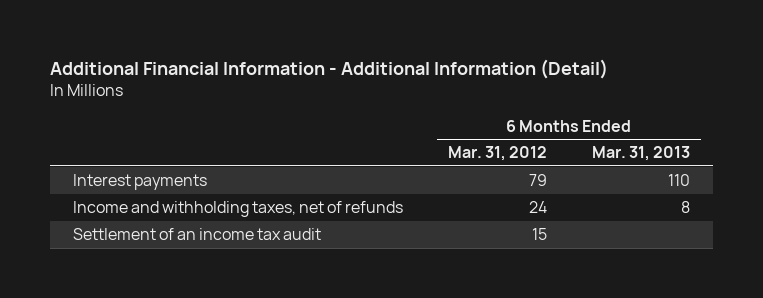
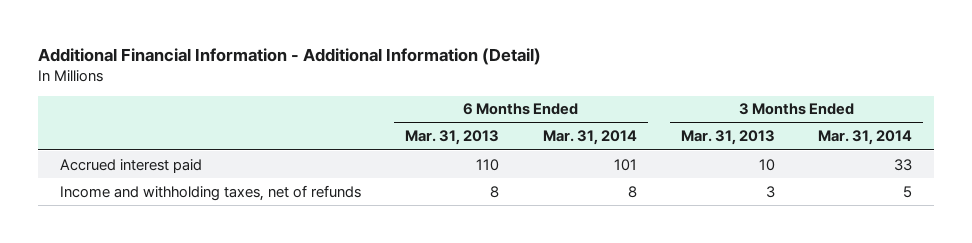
- | 6 Months Ended Mar. 31, 2012 | 6 Months Ended Mar. 31, 2013
+ | 6 Months Ended Mar. 31, 2013 | 6 Months Ended Mar. 31, 2014 | 3 Months Ended Mar. 31, 2013 | 3 Months Ended Mar. 31, 2014
- Interest payments | 79 | 110
+ Accrued interest paid | 110 | 101 | 10 | 33
- Settlement of an income tax audit | 15 |

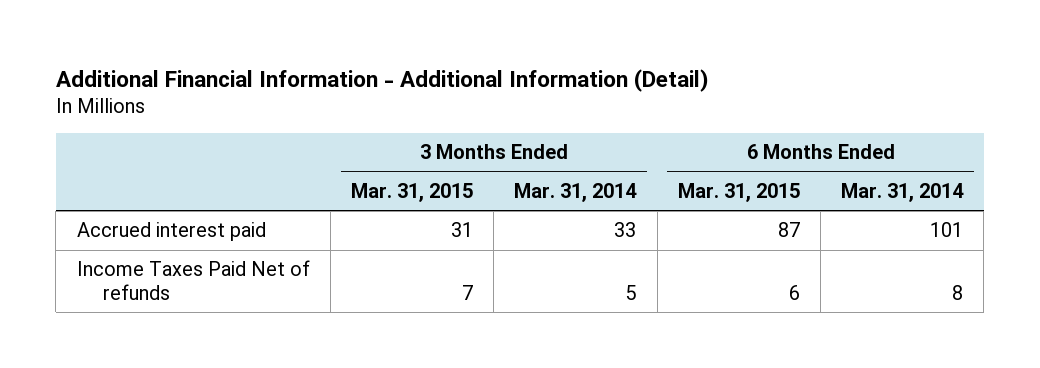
- | 6 Months Ended Mar. 31, 2013 | 6 Months Ended Mar. 31, 2014 | 3 Months Ended Mar. 31, 2013 | 3 Months Ended Mar. 31, 2014
+ | 3 Months Ended Mar. 31, 2015 | 3 Months Ended Mar. 31, 2014 | 6 Months Ended Mar. 31, 2015 | 6 Months Ended Mar. 31, 2014
- Income and withholding taxes, net of refunds | 8 | 8 | 3 | 5
+ Income Taxes Paid Net of refunds | 7 | 5 | 6 | 8

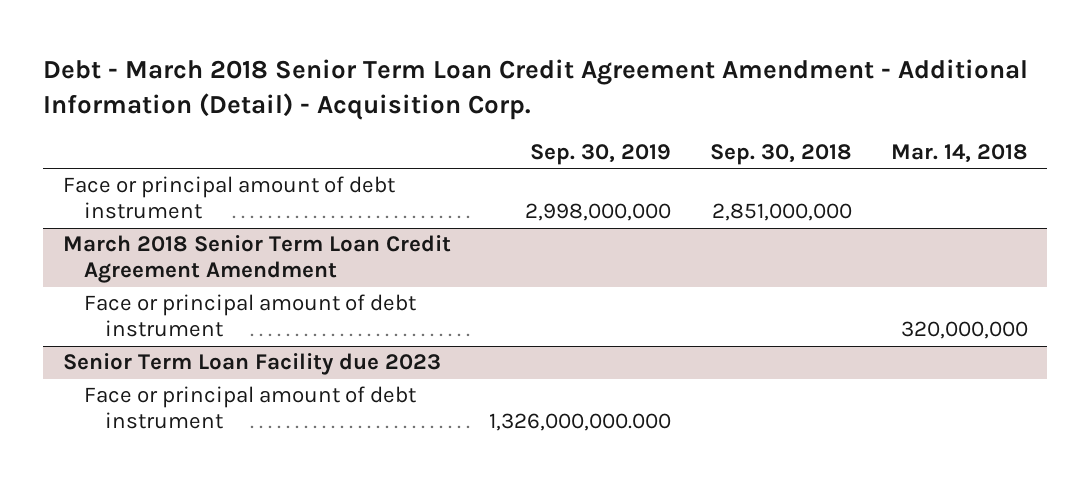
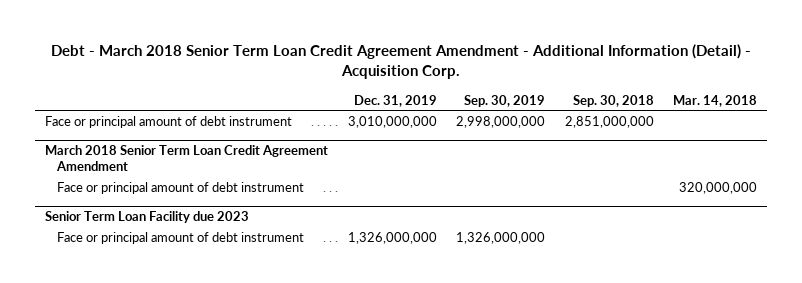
- | Sep. 30, 2019 | Sep. 30, 2018 | Mar. 14, 2018
+ | Dec. 31, 2019 | Sep. 30, 2019 | Sep. 30, 2018 | Mar. 14, 2018
@ Senior Term Loan Facility due 2023
- Face or principal amount of debt instrument | 1,326,000,000.000 | |
+ Face or principal amount of debt instrument | 1,326,000,000 | 1,326,000,000 | |

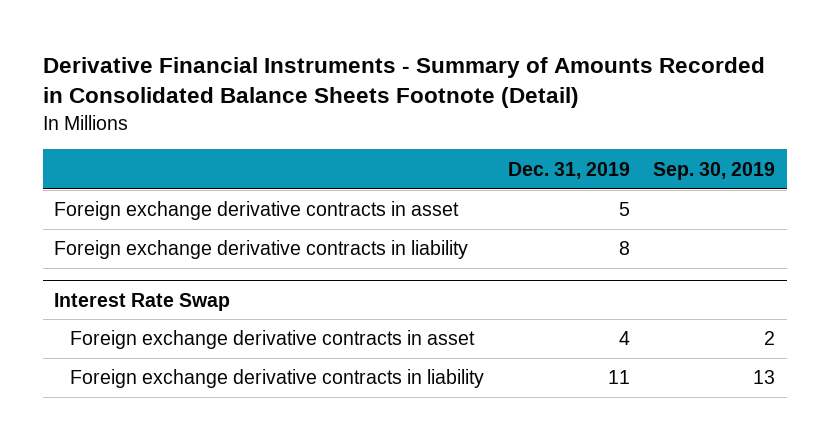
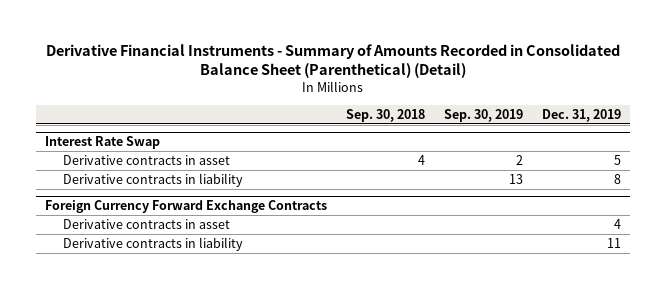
- Derivative Financial Instruments - Summary of Amounts Recorded in Consolidated Balance Sheets Footnote (Detail)
+ Derivative Financial Instruments - Summary of Amounts Recorded in Consolidated Balance Sheet (Parenthetical) (Detail)
- | Dec. 31, 2019 | Sep. 30, 2019
+ | Sep. 30, 2018 | Sep. 30, 2019 | Dec. 31, 2019
- Foreign exchange derivative contracts in asset | 5 |
- Foreign exchange derivative contracts in liability | 8 |
@ Interest Rate Swap
- Foreign exchange derivative contracts in asset | 4 | 2
- Foreign exchange derivative contracts in liability | 11 | 13
+ Derivative contracts in asset | 4 | 2 | 5
+ Derivative contracts in liability | | 13 | 8
+ Foreign Currency Forward Exchange Contracts
+ Derivative contracts in asset | | | 4
+ Derivative contracts in liability | | | 11

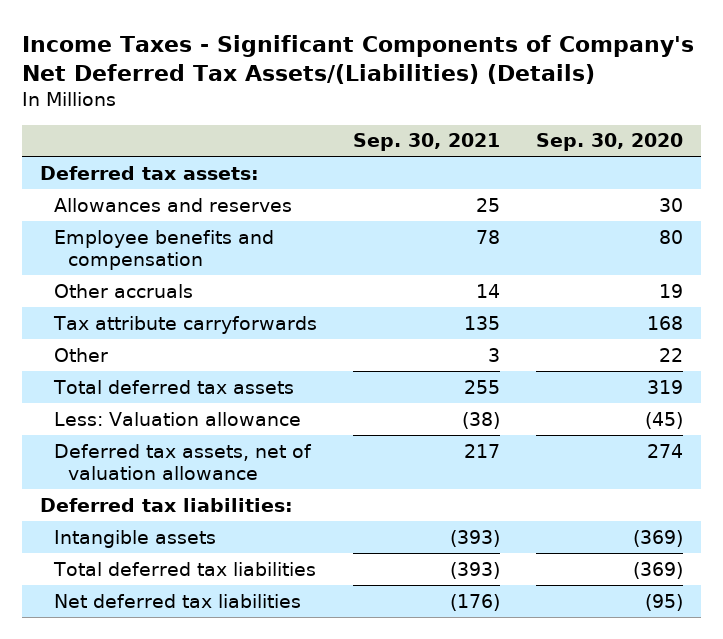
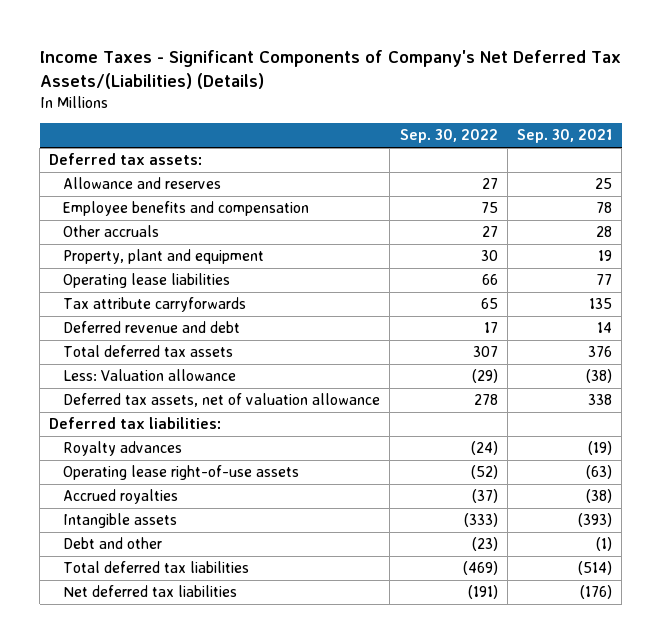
- | Sep. 30, 2021 | Sep. 30, 2020
+ | Sep. 30, 2022 | Sep. 30, 2021
- Allowances and reserves | 25 | 30
+ Allowance and reserves | 27 | 25
- Other accruals | 14 | 19
+ Other accruals | 27 | 28
+ Property, plant and equipment | 30 | 19
+ Operating lease liabilities | 66 | 77
- Other | 3 | 22
- Total deferred tax assets | 255 | 319
+ Deferred revenue and debt | 17 | 14
+ Total deferred tax assets | 307 | 376
- Deferred tax assets, net of valuation allowance | 217 | 274
+ Deferred tax assets, net of valuation allowance | 278 | 338
+ Royalty advances | (24) | (19)
+ Operating lease right-of-use assets | (52) | (63)
+ Accrued royalties | (37) | (38)
- Total deferred tax liabilities | (393) | (369)
+ Debt and other | (23) | (1)
+ Total deferred tax liabilities | (469) | (514)

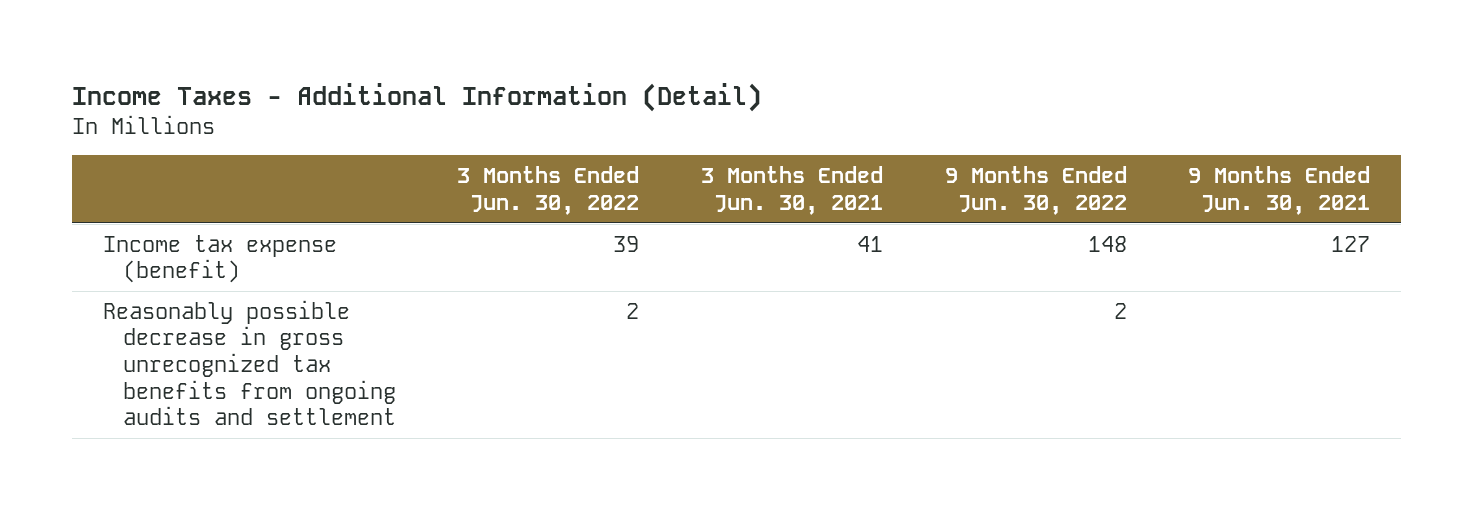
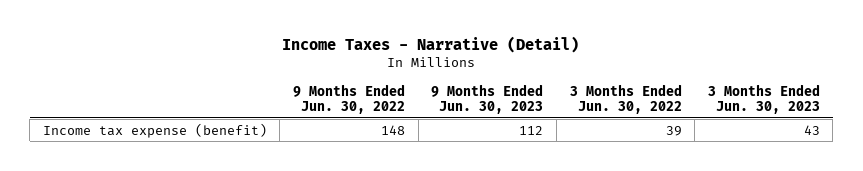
- Income Taxes - Additional Information (Detail)
+ Income Taxes - Narrative (Detail)
- | 3 Months Ended Jun. 30, 2022 | 3 Months Ended Jun. 30, 2021 | 9 Months Ended Jun. 30, 2022 | 9 Months Ended Jun. 30, 2021
+ | 9 Months Ended Jun. 30, 2022 | 9 Months Ended Jun. 30, 2023 | 3 Months Ended Jun. 30, 2022 | 3 Months Ended Jun. 30, 2023
- Reasonably possible decrease in gross unrecognized tax benefits from ongoing audits and settlement | 2 | | 2 |

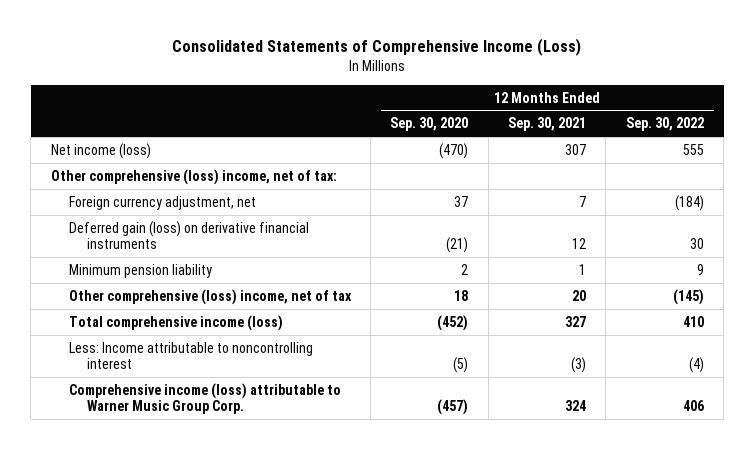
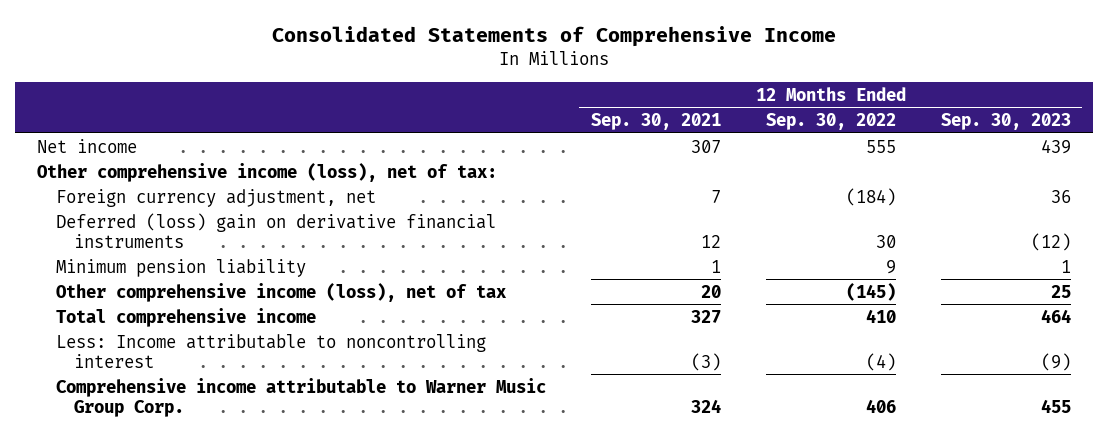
- Consolidated Statements of Comprehensive Income (Loss)
+ Consolidated Statements of Comprehensive Income
- | 12 Months Ended Sep. 30, 2020 | 12 Months Ended Sep. 30, 2021 | 12 Months Ended Sep. 30, 2022
+ | 12 Months Ended Sep. 30, 2021 | 12 Months Ended Sep. 30, 2022 | 12 Months Ended Sep. 30, 2023
- Net income (loss) | (470) | 307 | 555
- Other comprehensive (loss) income, net of tax:
+ Net income | 307 | 555 | 439
+ Other comprehensive income (loss), net of tax:
- Deferred gain (loss) on derivative financial instruments | (21) | 12 | 30
+ Deferred (loss) gain on derivative financial instruments | 12 | 30 | (12)
- Other comprehensive (loss) income, net of tax | 18 | 20 | (145)
- Total comprehensive income (loss) | (452) | 327 | 410
+ Other comprehensive income (loss), net of tax | 20 | (145) | 25
+ Total comprehensive income | 327 | 410 | 464
- Comprehensive income (loss) attributable to Warner Music Group Corp. | (457) | 324 | 406
+ Comprehensive income attributable to Warner Music Group Corp. | 324 | 406 | 455

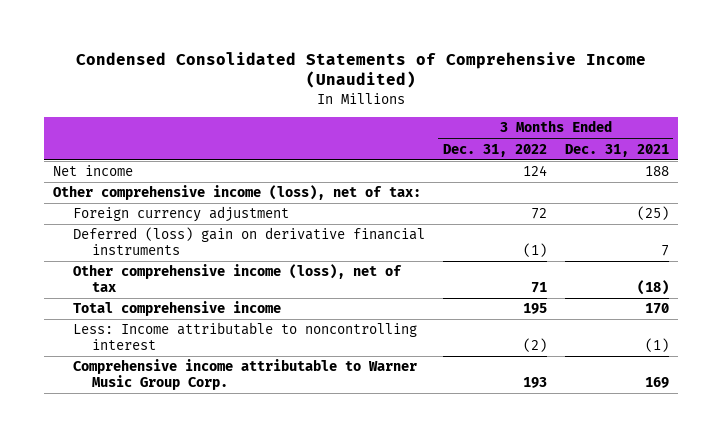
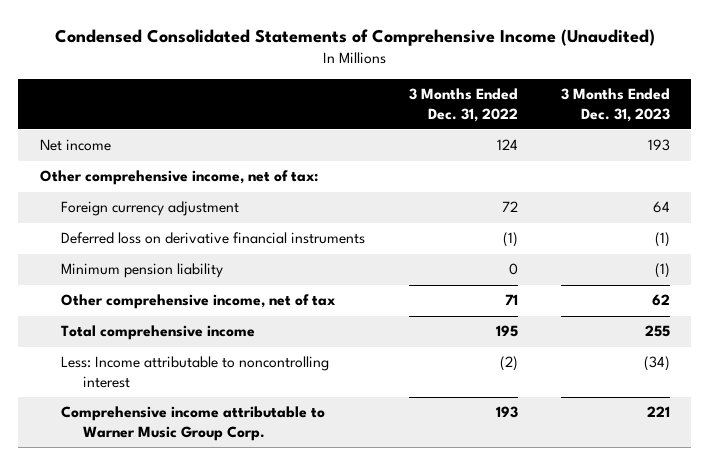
- | 3 Months Ended Dec. 31, 2022 | 3 Months Ended Dec. 31, 2021
+ | 3 Months Ended Dec. 31, 2022 | 3 Months Ended Dec. 31, 2023
- Other comprehensive income (loss), net of tax:
+ Other comprehensive income, net of tax:
- Deferred (loss) gain on derivative financial instruments | (1) | 7
- Other comprehensive income (loss), net of tax | 71 | (18)
+ Deferred loss on derivative financial instruments | (1) | (1)
+ Minimum pension liability | 0 | (1)
+ Other comprehensive income, net of tax | 71 | 62

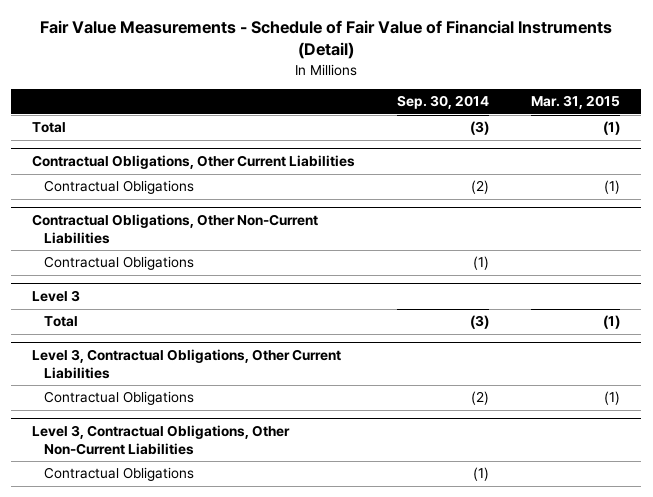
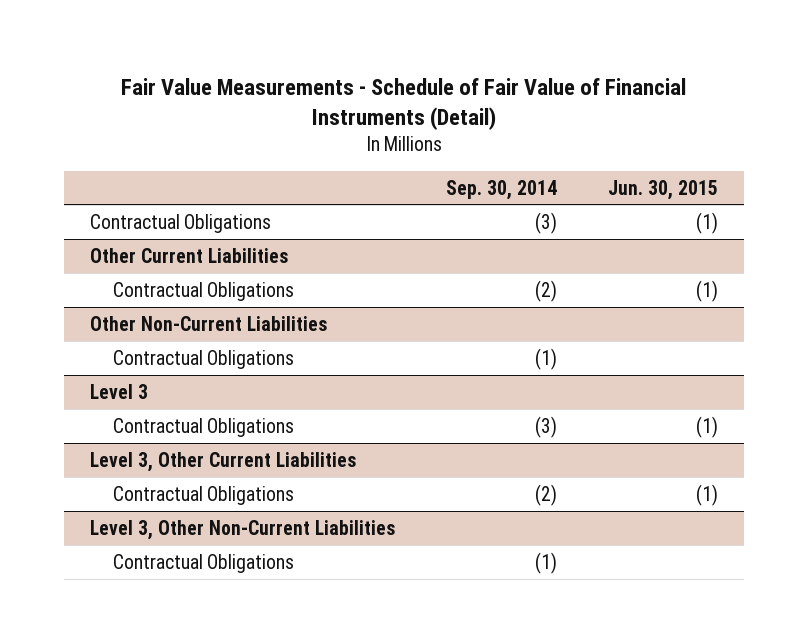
- | Sep. 30, 2014 | Mar. 31, 2015
+ | Sep. 30, 2014 | Jun. 30, 2015
- Total | (3) | (1)
- Contractual Obligations, Other Current Liabilities
+ Contractual Obligations | (3) | (1)
+ Other Current Liabilities
- Contractual Obligations, Other Non-Current Liabilities
+ Other Non-Current Liabilities
@ Level 3
- Total | (3) | (1)
- Level 3, Contractual Obligations, Other Current Liabilities
@ Level 3
+ Contractual Obligations | (3) | (1)
+ Level 3, Other Current Liabilities
- Level 3, Contractual Obligations, Other Non-Current Liabilities
+ Level 3, Other Non-Current Liabilities

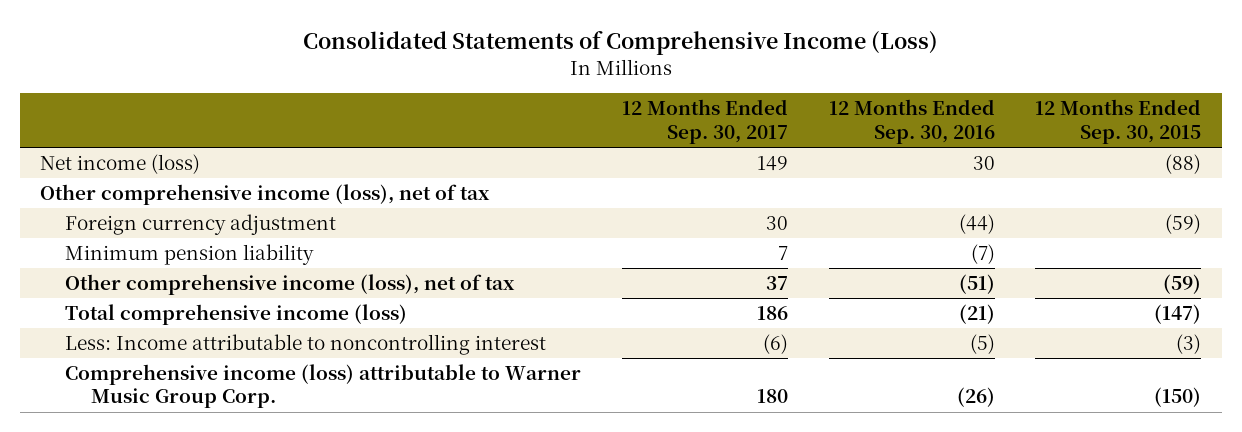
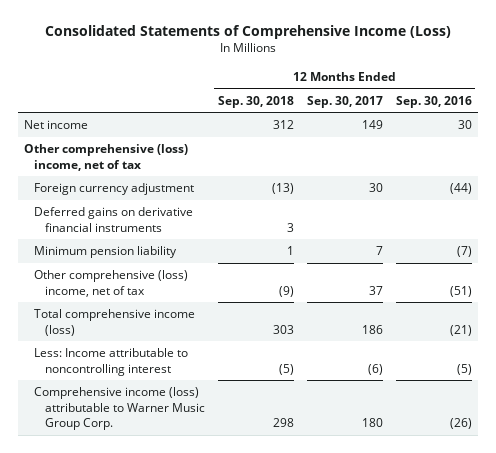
- | 12 Months Ended Sep. 30, 2017 | 12 Months Ended Sep. 30, 2016 | 12 Months Ended Sep. 30, 2015
+ | 12 Months Ended Sep. 30, 2018 | 12 Months Ended Sep. 30, 2017 | 12 Months Ended Sep. 30, 2016
- Net income (loss) | 149 | 30 | (88)
- Other comprehensive income (loss), net of tax
+ Net income | 312 | 149 | 30
+ Other comprehensive (loss) income, net of tax
+ Deferred gains on derivative financial instruments | 3 | |
- Other comprehensive income (loss), net of tax | 37 | (51) | (59)
+ Other comprehensive (loss) income, net of tax | (9) | 37 | (51)

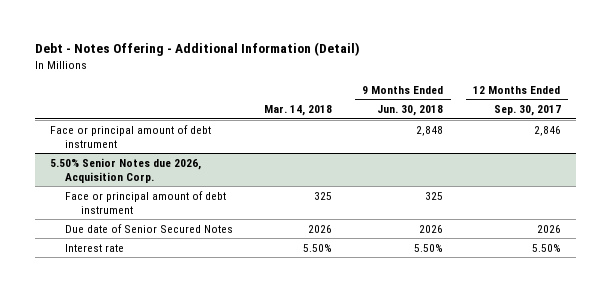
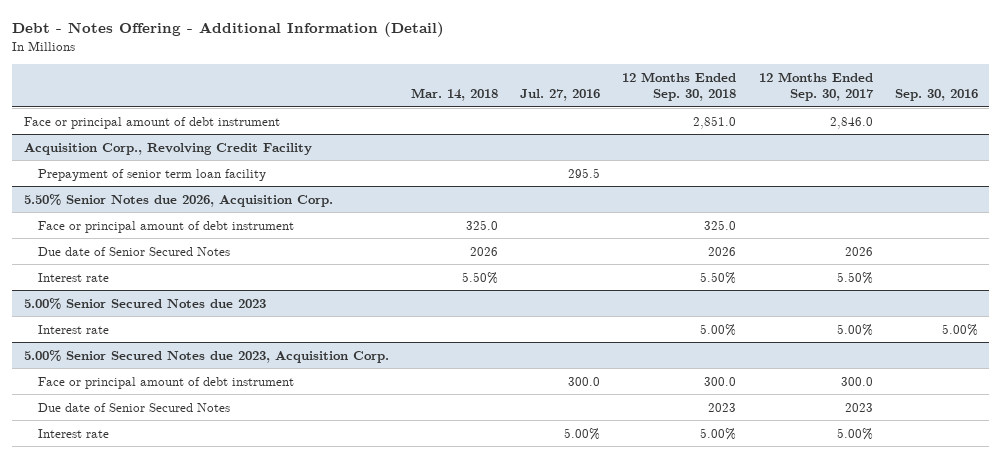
- | Mar. 14, 2018 | 9 Months Ended Jun. 30, 2018 | 12 Months Ended Sep. 30, 2017
+ | Mar. 14, 2018 | Jul. 27, 2016 | 12 Months Ended Sep. 30, 2018 | 12 Months Ended Sep. 30, 2017 | Sep. 30, 2016
- Face or principal amount of debt instrument | | 2,848 | 2,846
+ Face or principal amount of debt instrument | | | 2,851.0 | 2,846.0 |
+ Acquisition Corp., Revolving Credit Facility
+ Prepayment of senior term loan facility | | 295.5 | | |
@ 5.50% Senior Notes due 2026, Acquisition Corp.
- Face or principal amount of debt instrument | 325 | 325 |
+ Face or principal amount of debt instrument | 325.0 | | 325.0 | |
+ 5.00% Senior Secured Notes due 2023
+ Interest rate | | | 5.00% | 5.00% | 5.00%
+ 5.00% Senior Secured Notes due 2023, Acquisition Corp.
+ Face or principal amount of debt instrument | | 300.0 | 300.0 | 300.0 |
+ Due date of Senior Secured Notes | | | 2023 | 2023 |
+ Interest rate | | 5.00% | 5.00% | 5.00% |

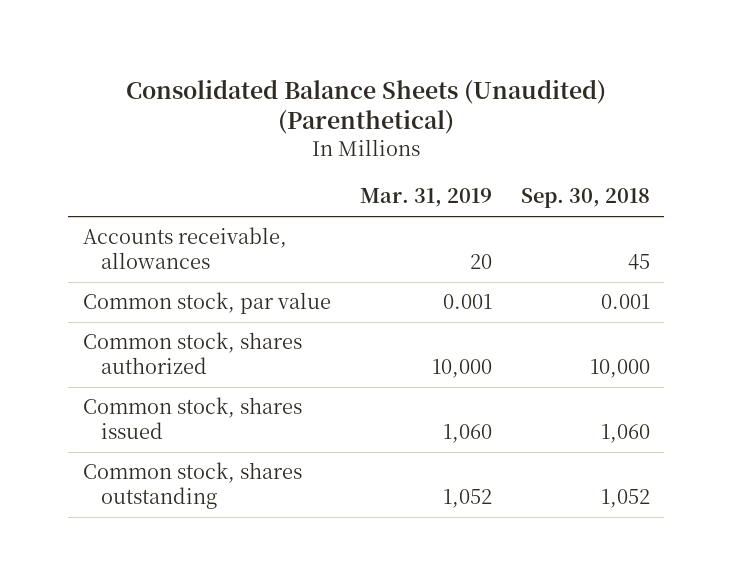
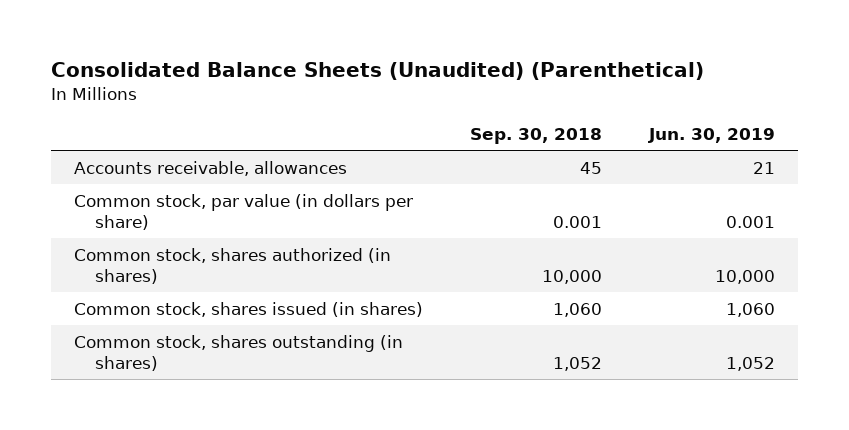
- | Mar. 31, 2019 | Sep. 30, 2018
+ | Sep. 30, 2018 | Jun. 30, 2019
- Common stock, par value | 0.001 | 0.001
- Common stock, shares authorized | 10,000 | 10,000
- Common stock, shares issued | 1,060 | 1,060
- Common stock, shares outstanding | 1,052 | 1,052
+ Common stock, par value (in dollars per share) | 0.001 | 0.001
+ Common stock, shares authorized (in shares) | 10,000 | 10,000
+ Common stock, shares issued (in shares) | 1,060 | 1,060
+ Common stock, shares outstanding (in shares) | 1,052 | 1,052

